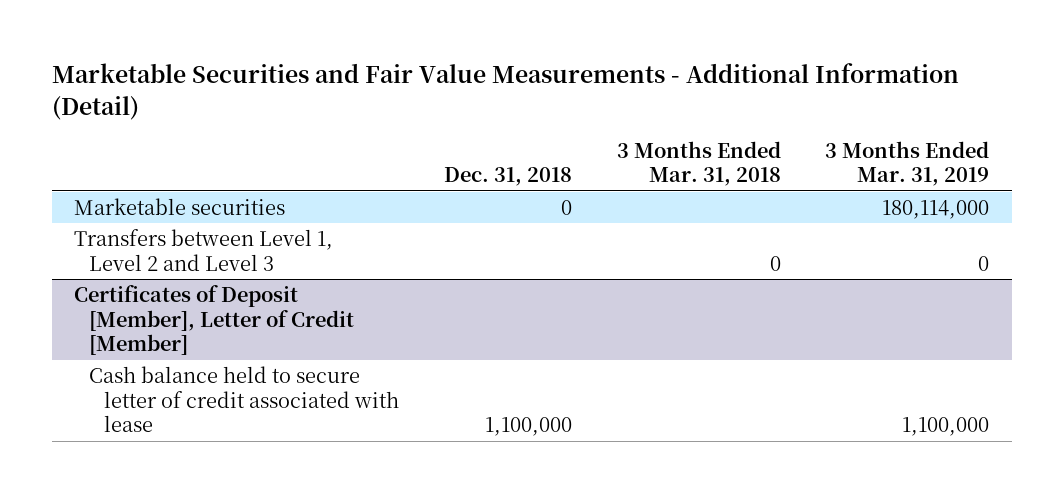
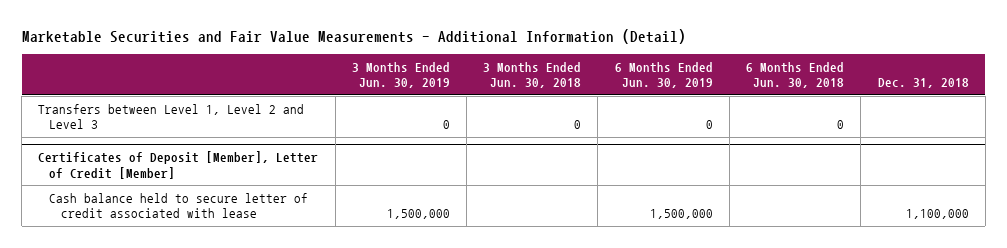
- | Dec. 31, 2018 | 3 Months Ended Mar. 31, 2018 | 3 Months Ended Mar. 31, 2019
+ | 3 Months Ended Jun. 30, 2019 | 3 Months Ended Jun. 30, 2018 | 6 Months Ended Jun. 30, 2019 | 6 Months Ended Jun. 30, 2018 | Dec. 31, 2018
- Marketable securities | 0 | | 180,114,000

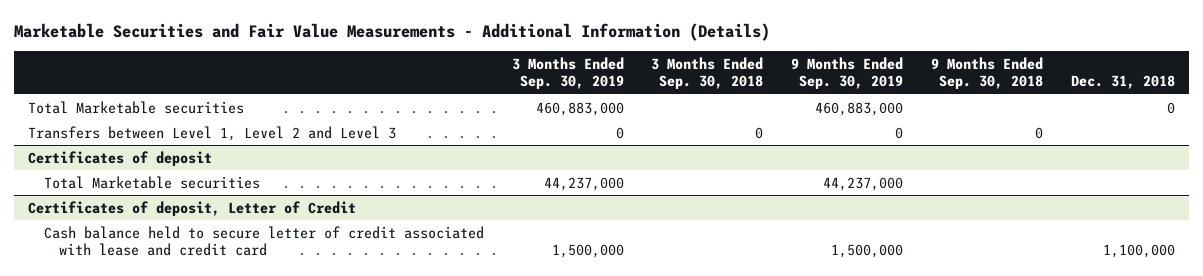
- Marketable Securities and Fair Value Measurements - Additional Information (Detail)
+ Marketable Securities and Fair Value Measurements - Additional Information (Details)
- | 3 Months Ended Jun. 30, 2019 | 3 Months Ended Jun. 30, 2018 | 6 Months Ended Jun. 30, 2019 | 6 Months Ended Jun. 30, 2018 | Dec. 31, 2018
+ | 3 Months Ended Sep. 30, 2019 | 3 Months Ended Sep. 30, 2018 | 9 Months Ended Sep. 30, 2019 | 9 Months Ended Sep. 30, 2018 | Dec. 31, 2018
+ Total Marketable securities | 460,883,000 | | 460,883,000 | | 0
- Certificates of Deposit [Member], Letter of Credit [Member]
- Cash balance held to secure letter of credit associated with lease | 1,500,000 | | 1,500,000 | | 1,100,000
+ Certificates of deposit
+ Total Marketable securities | 44,237,000 | | 44,237,000 | |
+ Certificates of deposit, Letter of Credit
+ Cash balance held to secure letter of credit associated with lease and credit card | 1,500,000 | | 1,500,000 | | 1,100,000

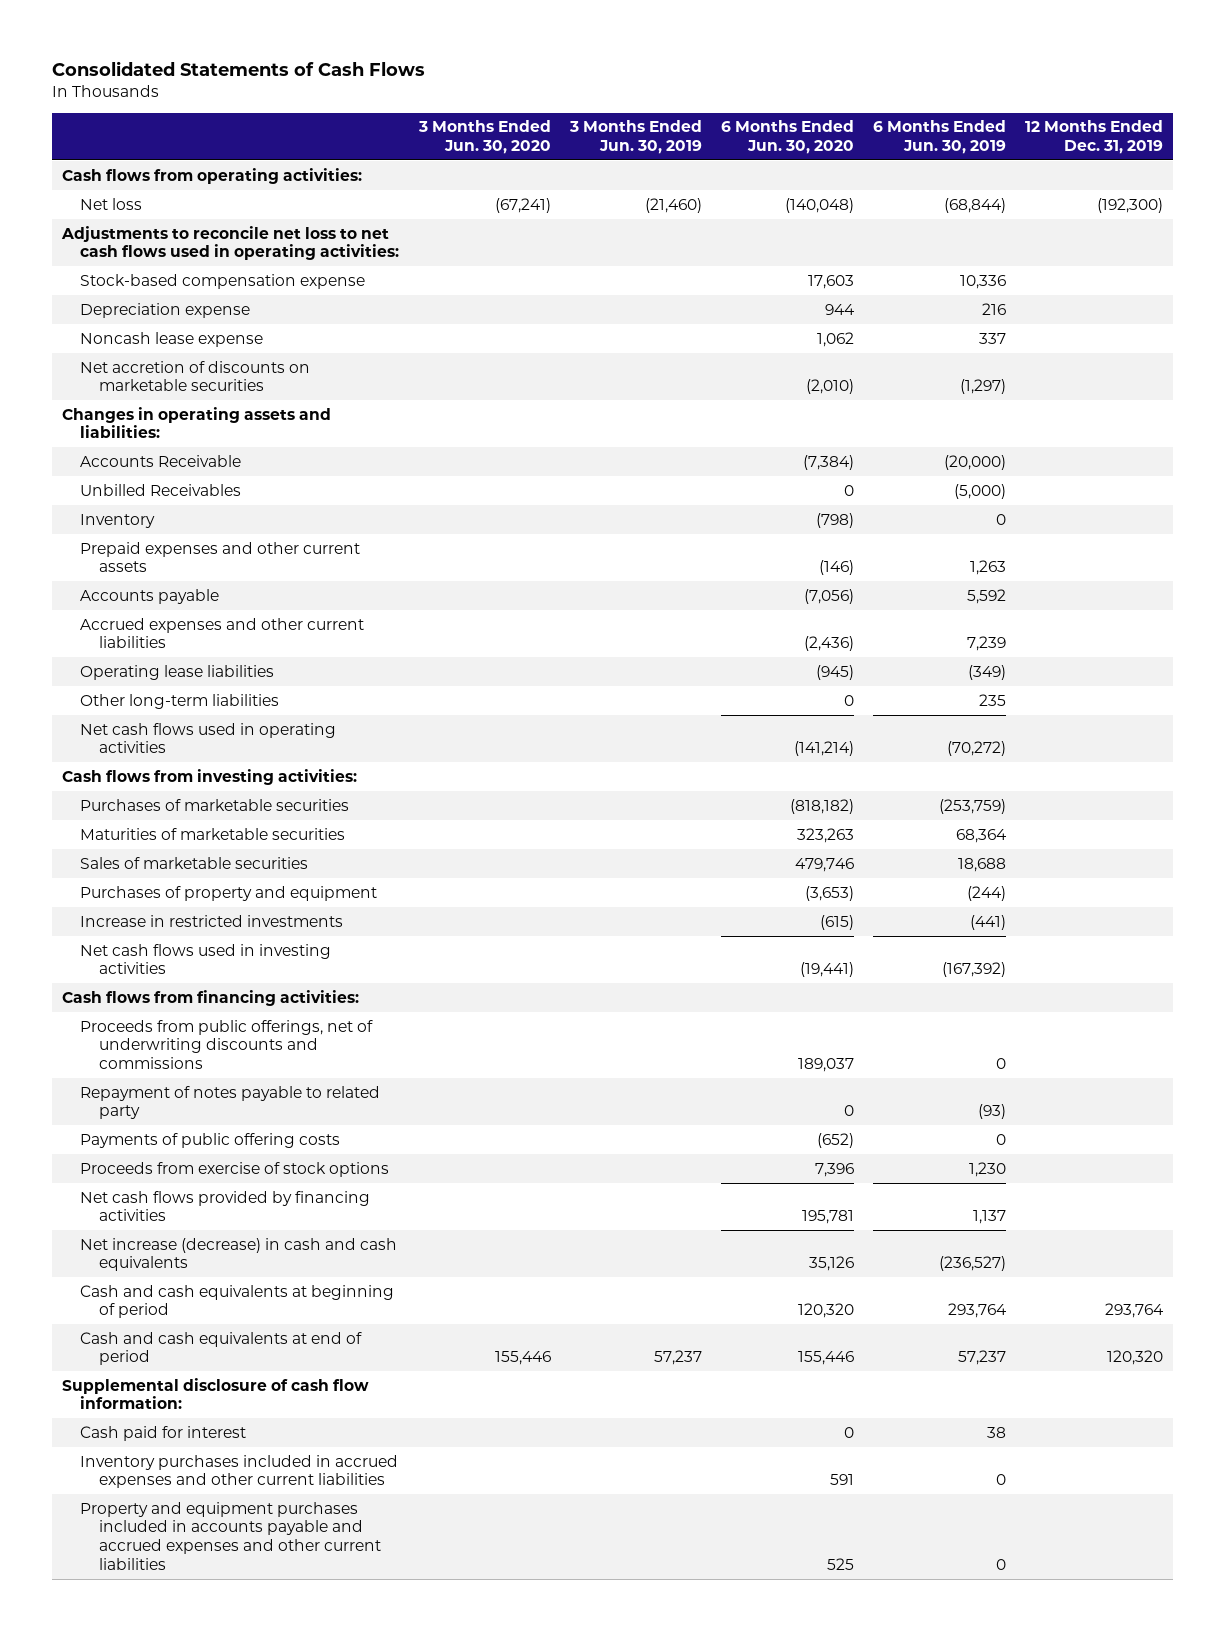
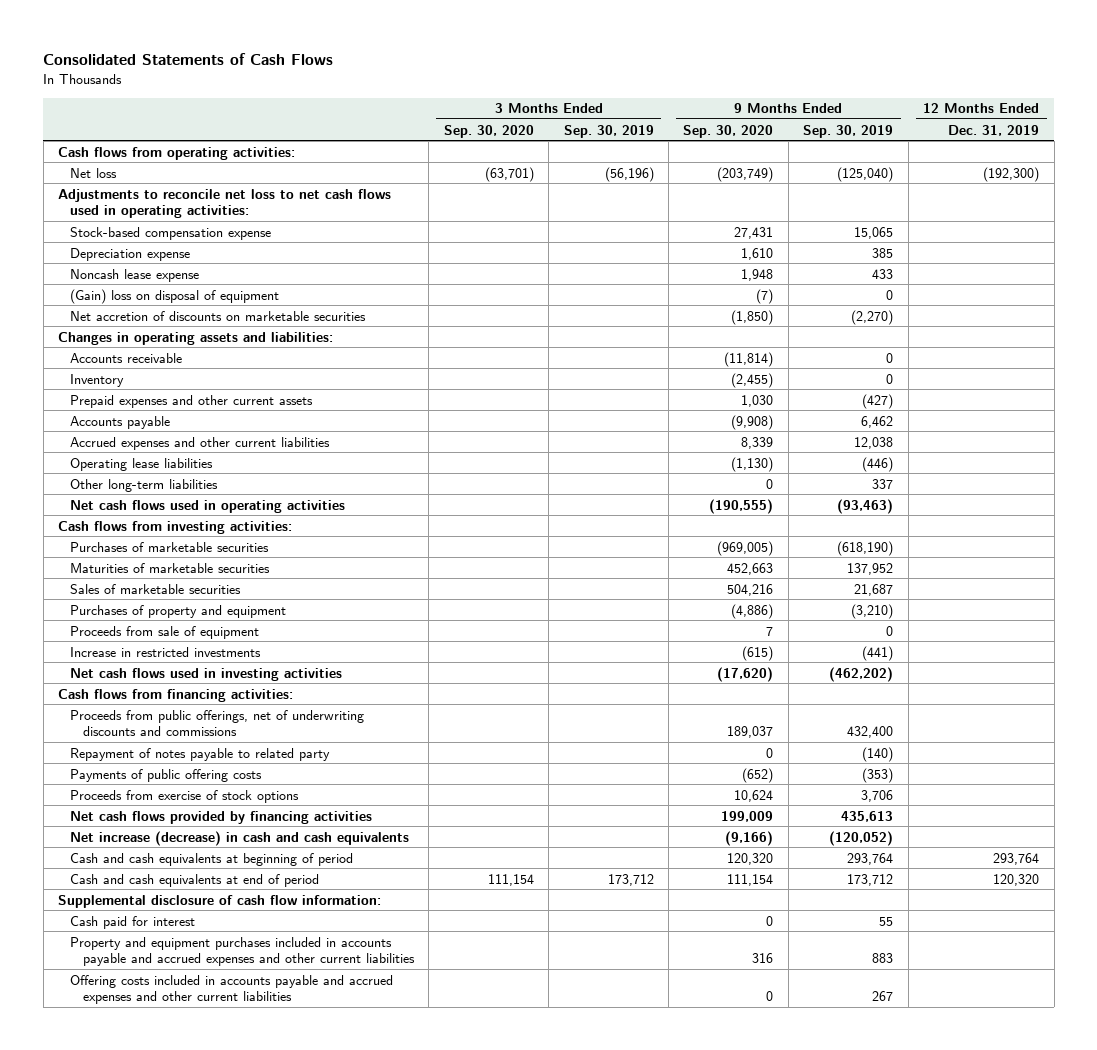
- | 3 Months Ended Jun. 30, 2020 | 3 Months Ended Jun. 30, 2019 | 6 Months Ended Jun. 30, 2020 | 6 Months Ended Jun. 30, 2019 | 12 Months Ended Dec. 31, 2019
+ | 3 Months Ended Sep. 30, 2020 | 3 Months Ended Sep. 30, 2019 | 9 Months Ended Sep. 30, 2020 | 9 Months Ended Sep. 30, 2019 | 12 Months Ended Dec. 31, 2019
+ (Gain) loss on disposal of equipment | | | (7) | 0 |
- Accounts Receivable | | | (7,384) | (20,000) |
- Unbilled Receivables | | | 0 | (5,000) |
+ Accounts receivable | | | (11,814) | 0 |
+ Proceeds from sale of equipment | | | 7 | 0 |
- Inventory purchases included in accrued expenses and other current liabilities | | | 591 | 0 |
+ Offering costs included in accounts payable and accrued expenses and other current liabilities | | | 0 | 267 |

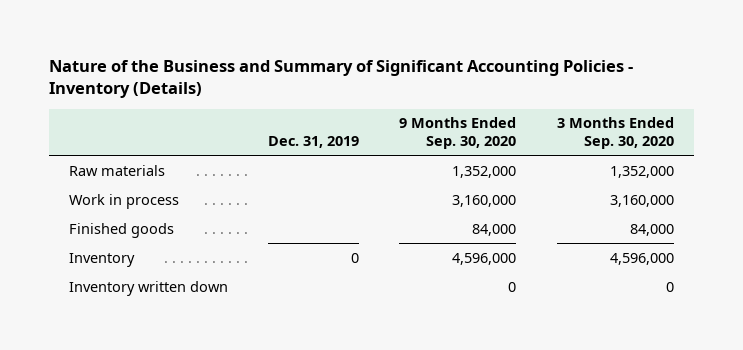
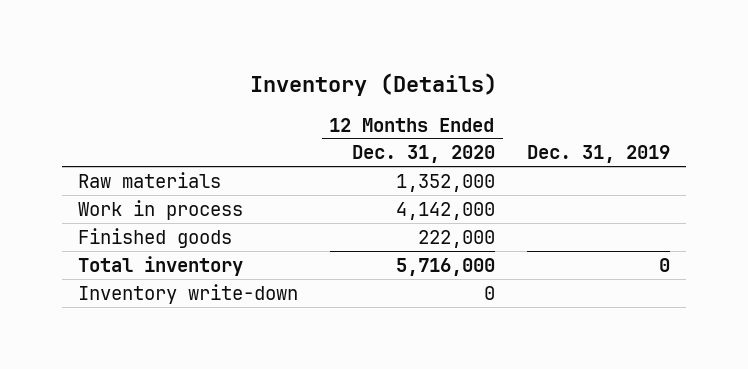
- Nature of the Business and Summary of Significant Accounting Policies - Inventory (Details)
+ Inventory (Details)
- | Dec. 31, 2019 | 9 Months Ended Sep. 30, 2020 | 3 Months Ended Sep. 30, 2020
+ | 12 Months Ended Dec. 31, 2020 | Dec. 31, 2019
- Inventory | 0 | 4,596,000 | 4,596,000
- Inventory written down | | 0 | 0
+ Total inventory | 5,716,000 | 0
+ Inventory write-down | 0 |

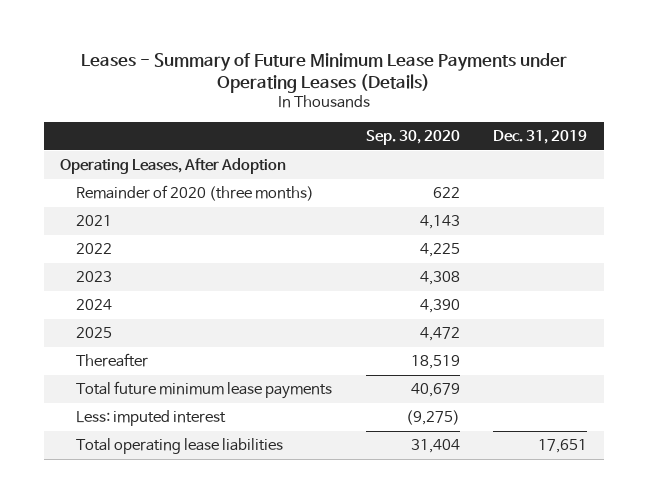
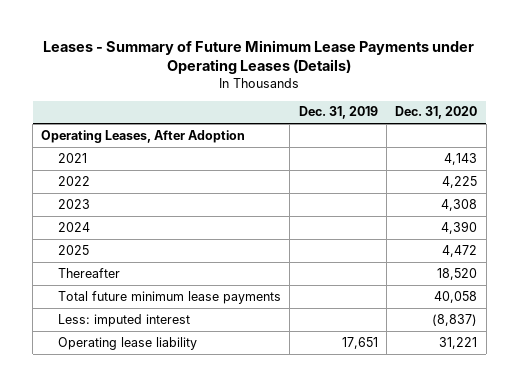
- | Sep. 30, 2020 | Dec. 31, 2019
+ | Dec. 31, 2019 | Dec. 31, 2020
- Remainder of 2020 (three months) | 622 |
- Total operating lease liabilities | 31,404 | 17,651
+ Operating lease liability | 17,651 | 31,221

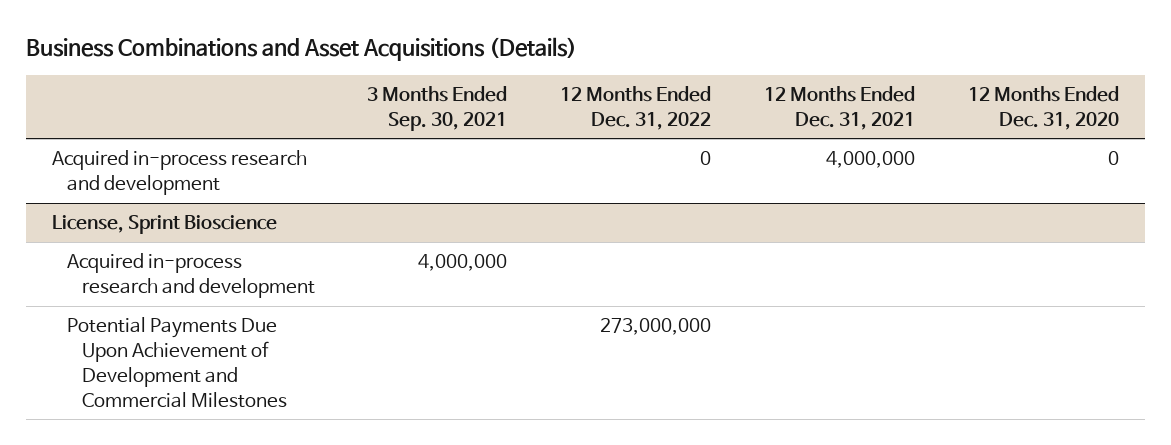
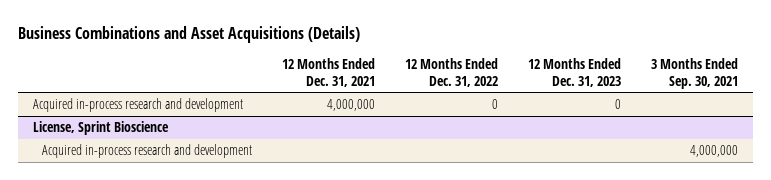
- | 3 Months Ended Sep. 30, 2021 | 12 Months Ended Dec. 31, 2022 | 12 Months Ended Dec. 31, 2021 | 12 Months Ended Dec. 31, 2020
+ | 12 Months Ended Dec. 31, 2021 | 12 Months Ended Dec. 31, 2022 | 12 Months Ended Dec. 31, 2023 | 3 Months Ended Sep. 30, 2021
@ License, Sprint Bioscience
- Potential Payments Due Upon Achievement of Development and Commercial Milestones | | 273,000,000 | |

